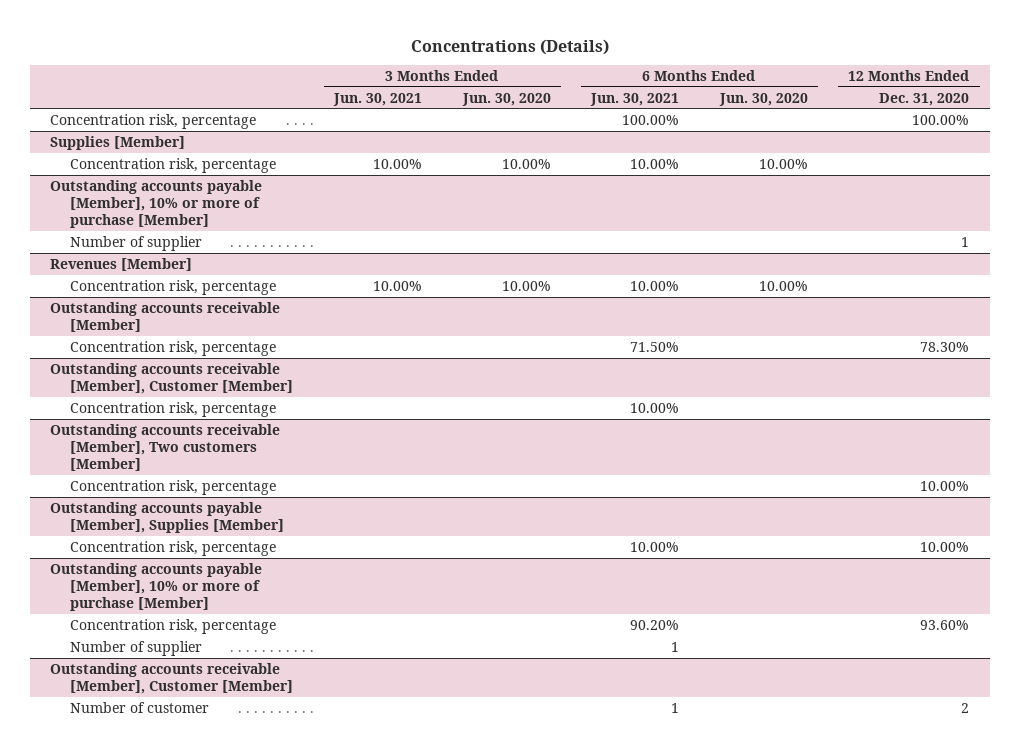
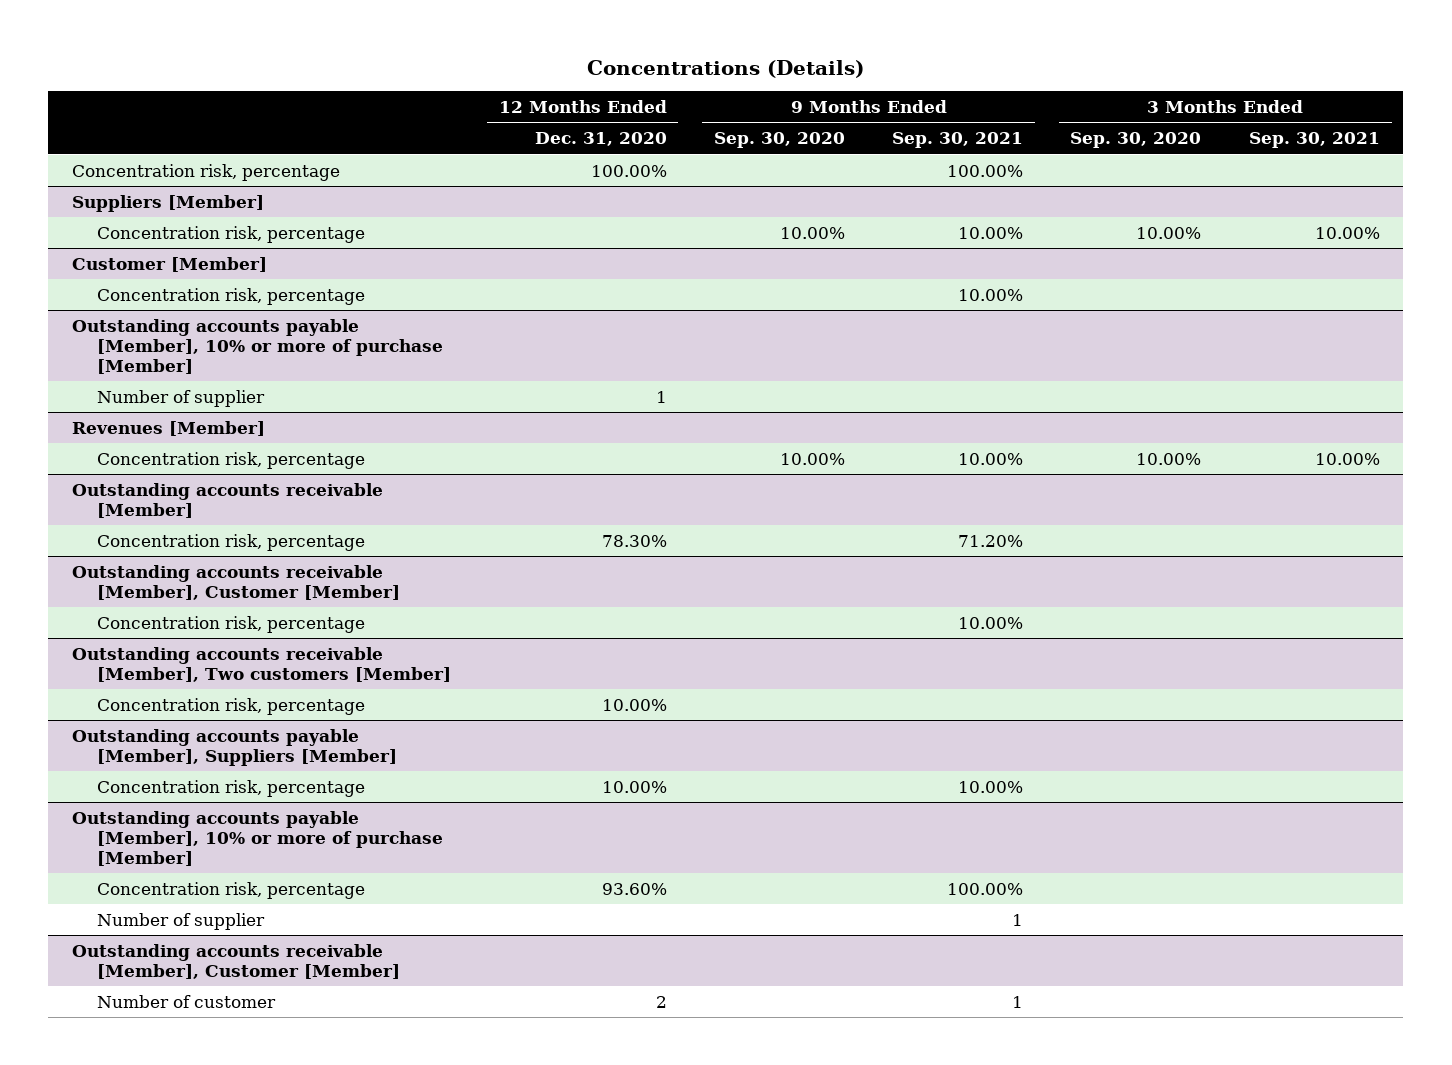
- | 3 Months Ended Jun. 30, 2021 | 3 Months Ended Jun. 30, 2020 | 6 Months Ended Jun. 30, 2021 | 6 Months Ended Jun. 30, 2020 | 12 Months Ended Dec. 31, 2020
+ | 12 Months Ended Dec. 31, 2020 | 9 Months Ended Sep. 30, 2020 | 9 Months Ended Sep. 30, 2021 | 3 Months Ended Sep. 30, 2020 | 3 Months Ended Sep. 30, 2021
- Supplies [Member]
+ Suppliers [Member]
+ Customer [Member]
+ Concentration risk, percentage | | | 10.00% | |
- Outstanding accounts payable [Member], Supplies [Member]
+ Outstanding accounts payable [Member], Suppliers [Member]

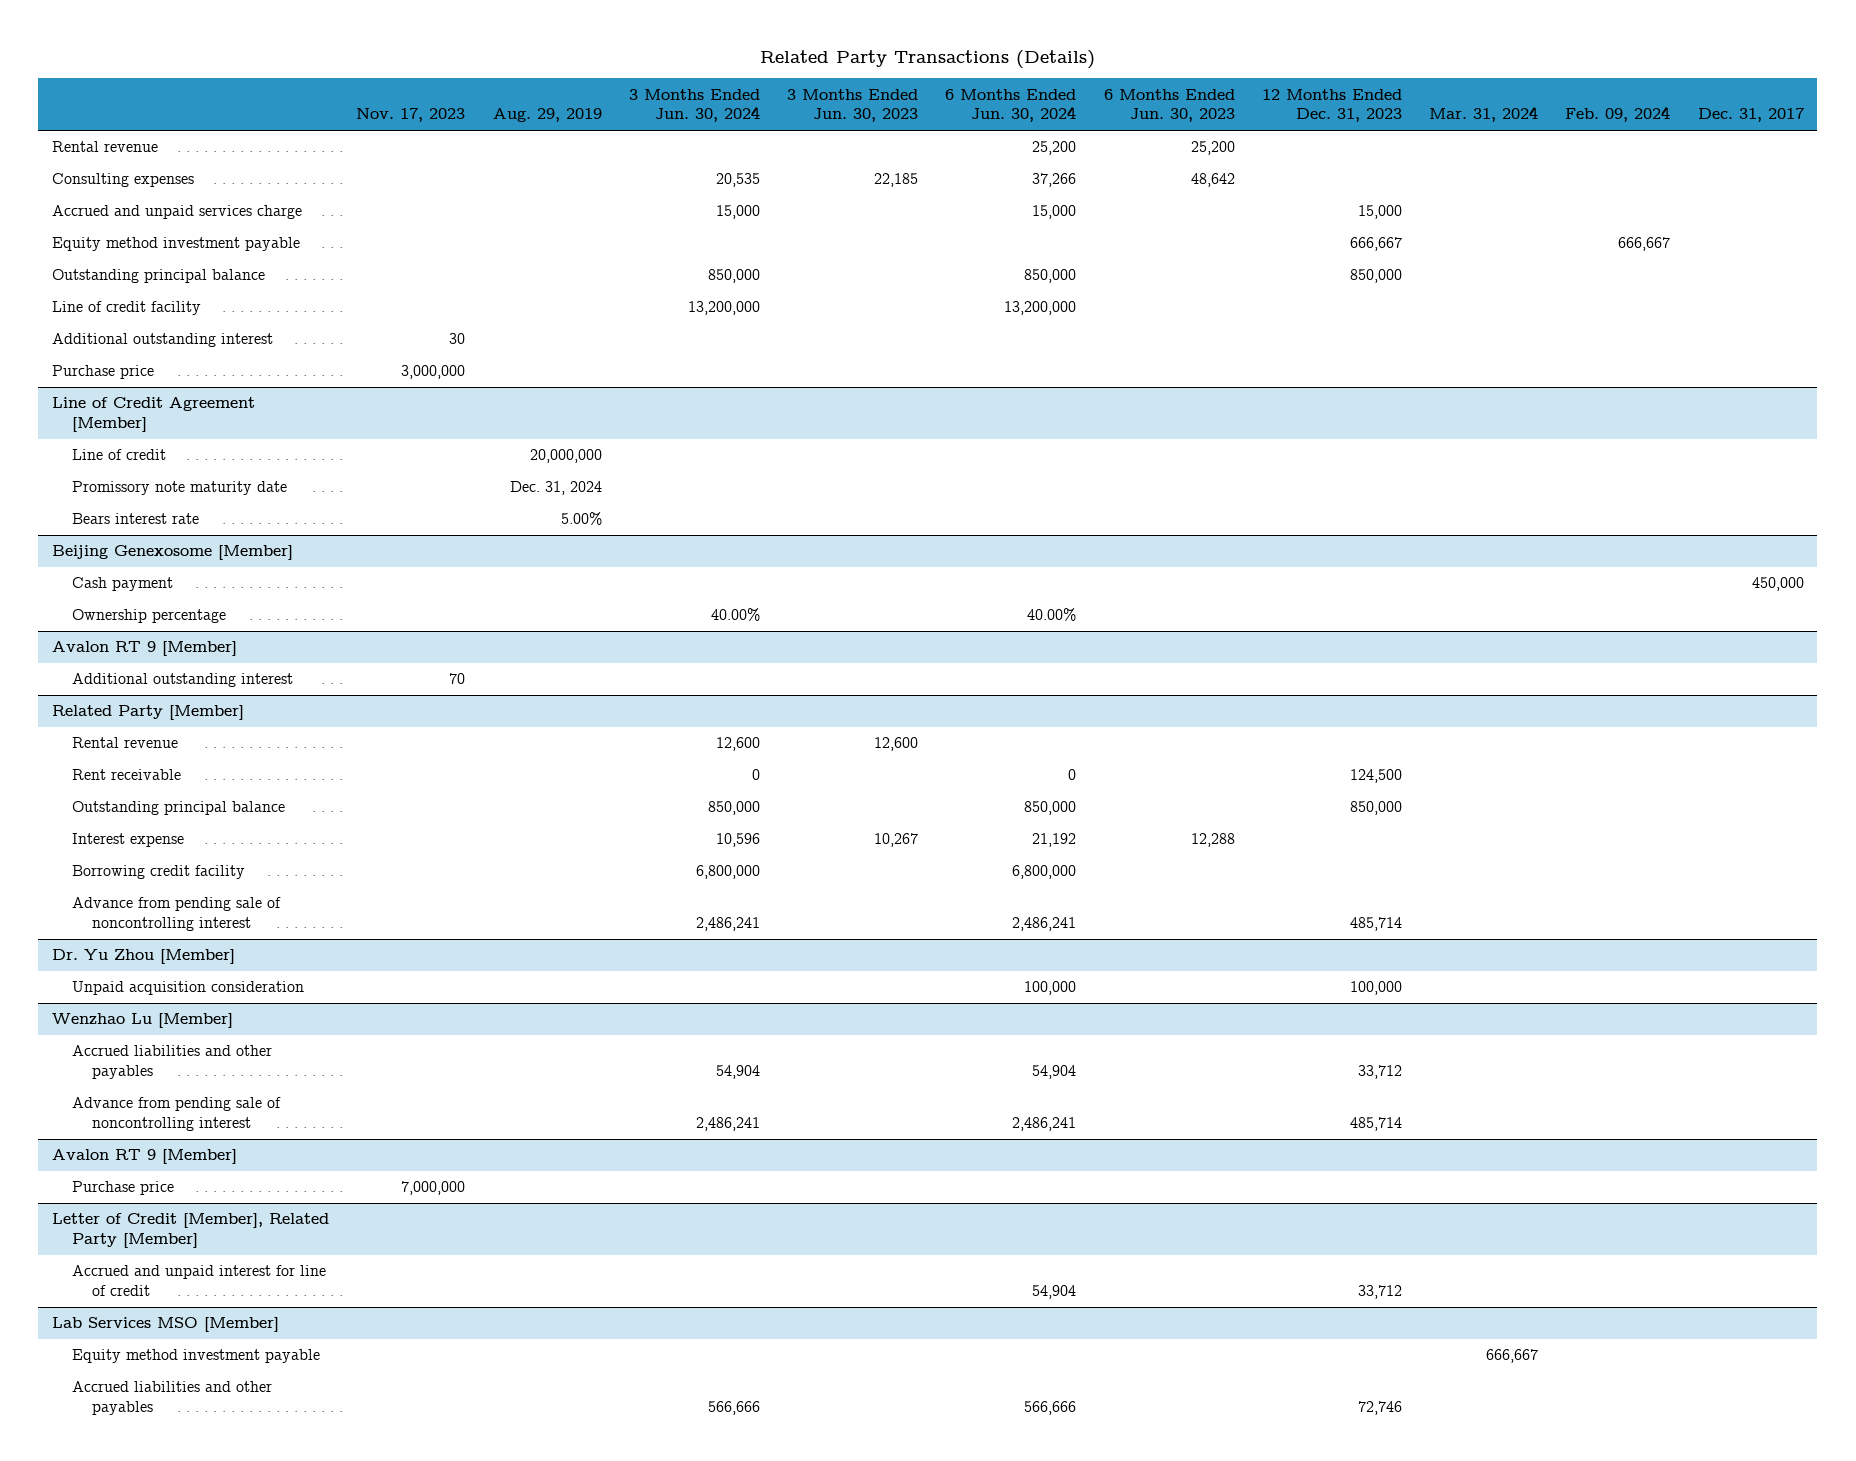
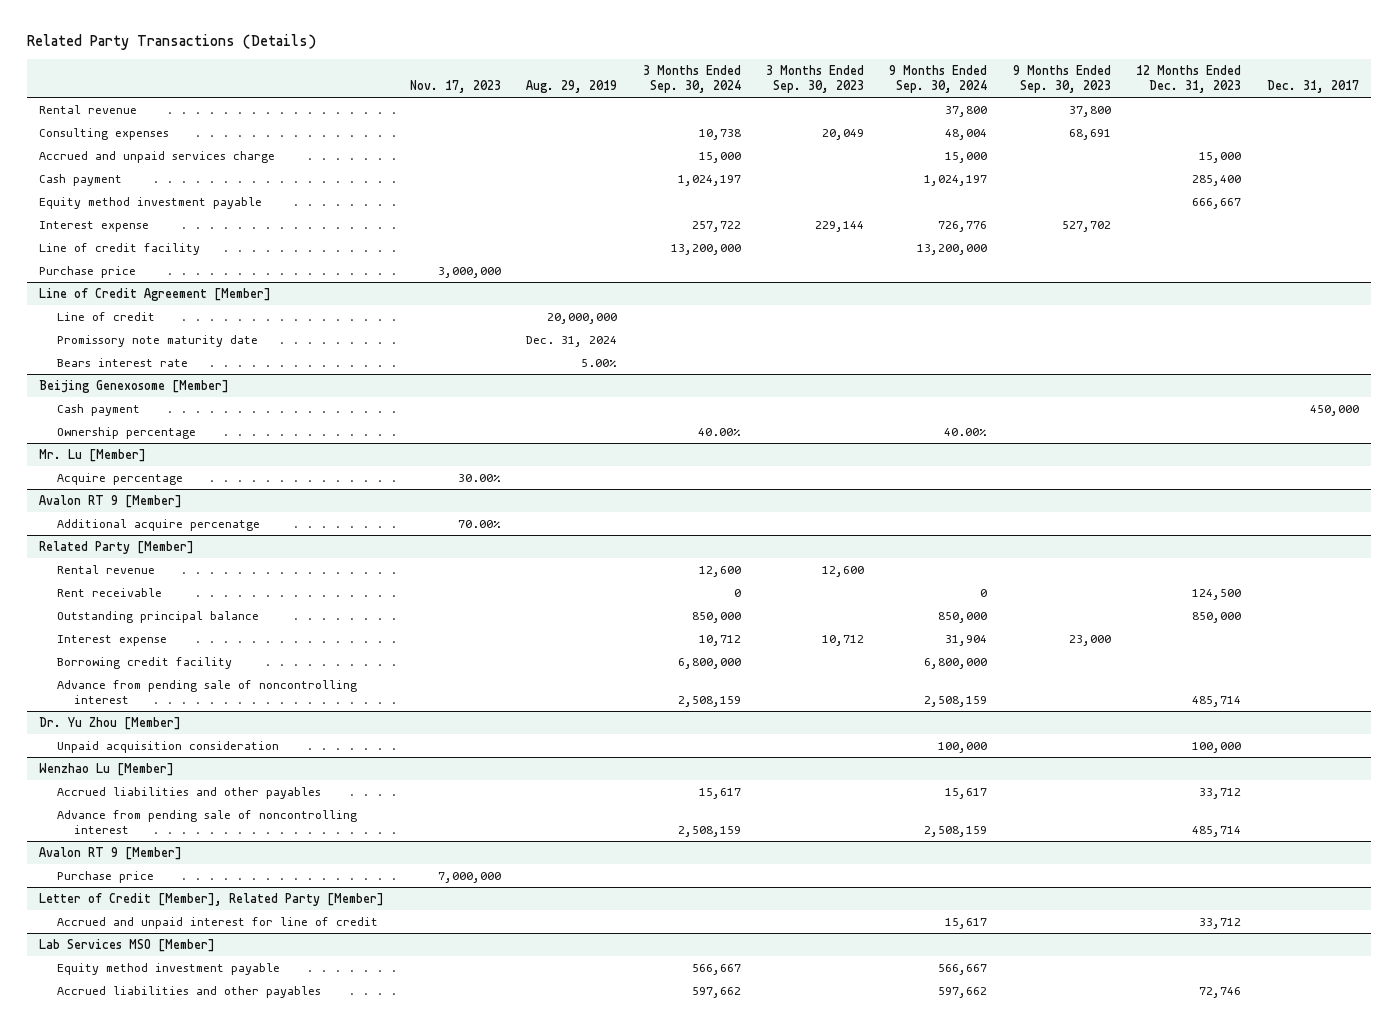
- | Nov. 17, 2023 | Aug. 29, 2019 | 3 Months Ended Jun. 30, 2024 | 3 Months Ended Jun. 30, 2023 | 6 Months Ended Jun. 30, 2024 | 6 Months Ended Jun. 30, 2023 | 12 Months Ended Dec. 31, 2023 | Mar. 31, 2024 | Feb. 09, 2024 | Dec. 31, 2017
+ | Nov. 17, 2023 | Aug. 29, 2019 | 3 Months Ended Sep. 30, 2024 | 3 Months Ended Sep. 30, 2023 | 9 Months Ended Sep. 30, 2024 | 9 Months Ended Sep. 30, 2023 | 12 Months Ended Dec. 31, 2023 | Dec. 31, 2017
+ Cash payment | | | 1,024,197 | | 1,024,197 | | 285,400 |
- Outstanding principal balance | | | 850,000 | | 850,000 | | 850,000 | | |
+ Interest expense | | | 257,722 | 229,144 | 726,776 | 527,702 | |
- Additional outstanding interest | 30 | | | | | | | | |
+ Mr. Lu [Member]
+ Acquire percentage | 30.00% | | | | | | |
@ Avalon RT 9 [Member]
- Additional outstanding interest | 70 | | | | | | | | |
+ Additional acquire percenatge | 70.00% | | | | | | |

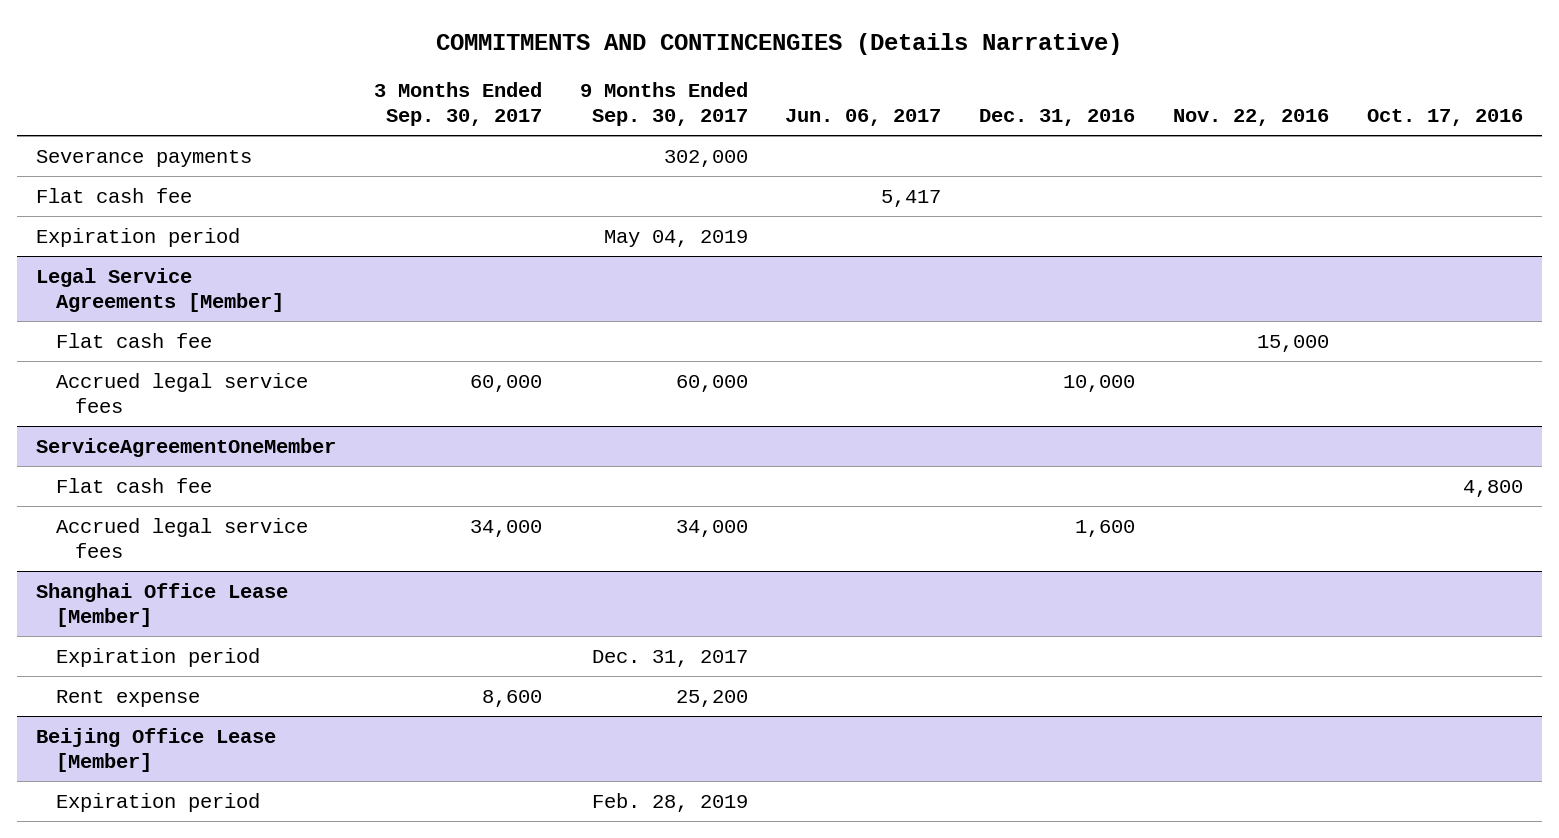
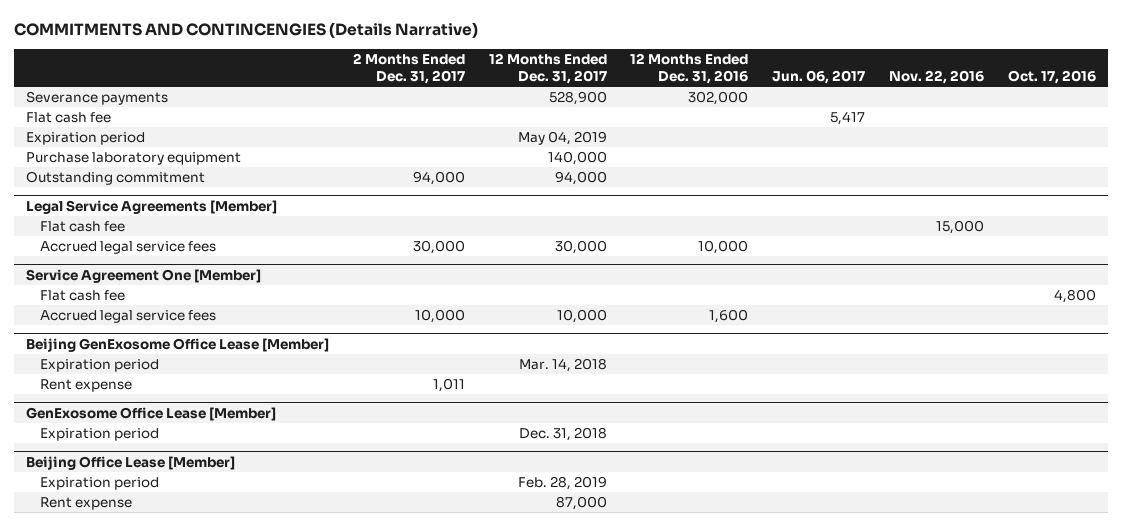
- | 3 Months Ended Sep. 30, 2017 | 9 Months Ended Sep. 30, 2017 | Jun. 06, 2017 | Dec. 31, 2016 | Nov. 22, 2016 | Oct. 17, 2016
+ | 2 Months Ended Dec. 31, 2017 | 12 Months Ended Dec. 31, 2017 | 12 Months Ended Dec. 31, 2016 | Jun. 06, 2017 | Nov. 22, 2016 | Oct. 17, 2016
+ Purchase laboratory equipment | | 140,000 | | | |
+ Outstanding commitment | 94,000 | 94,000 | | | |
- ServiceAgreementOneMember
+ Service Agreement One [Member]
- Shanghai Office Lease [Member]
- Expiration period | | Dec. 31, 2017 | | | |
- Rent expense | 8,600 | 25,200 | | | |
+ Beijing GenExosome Office Lease [Member]
+ Expiration period | | Mar. 14, 2018 | | | |
+ Rent expense | 1,011 | | | | |
+ GenExosome Office Lease [Member]
+ Expiration period | | Dec. 31, 2018 | | | |
@ Beijing Office Lease [Member]
+ Rent expense | | 87,000 | | | |

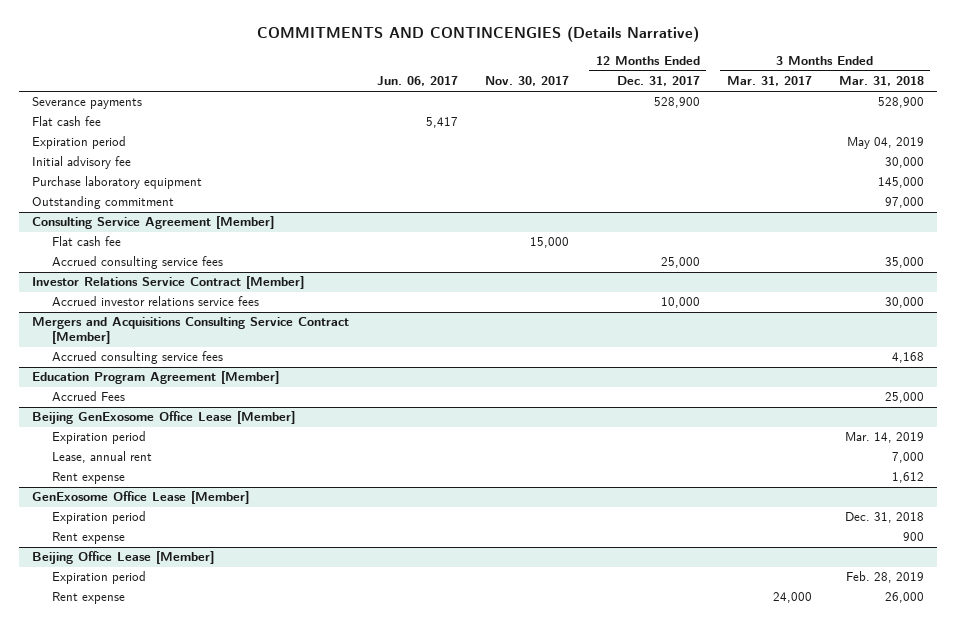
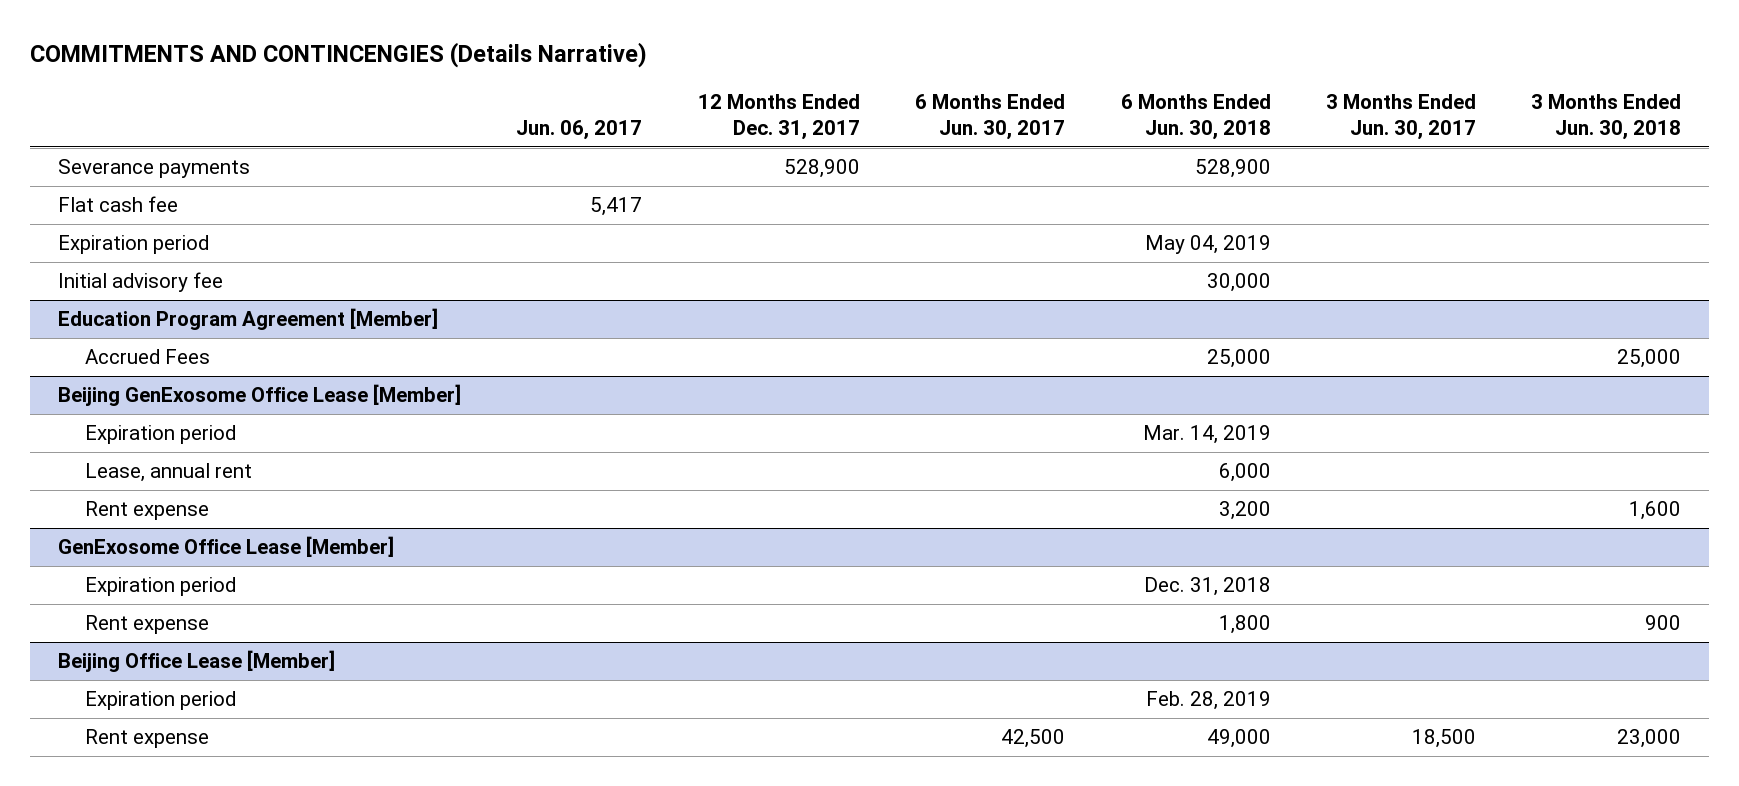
- | Jun. 06, 2017 | Nov. 30, 2017 | 12 Months Ended Dec. 31, 2017 | 3 Months Ended Mar. 31, 2017 | 3 Months Ended Mar. 31, 2018
+ | Jun. 06, 2017 | 12 Months Ended Dec. 31, 2017 | 6 Months Ended Jun. 30, 2017 | 6 Months Ended Jun. 30, 2018 | 3 Months Ended Jun. 30, 2017 | 3 Months Ended Jun. 30, 2018
- Purchase laboratory equipment | | | | | 145,000
- Outstanding commitment | | | | | 97,000
- Consulting Service Agreement [Member]
- Flat cash fee | | 15,000 | | |
- Accrued consulting service fees | | | 25,000 | | 35,000
- Investor Relations Service Contract [Member]
- Accrued investor relations service fees | | | 10,000 | | 30,000
- Mergers and Acquisitions Consulting Service Contract [Member]
- Accrued consulting service fees | | | | | 4,168

